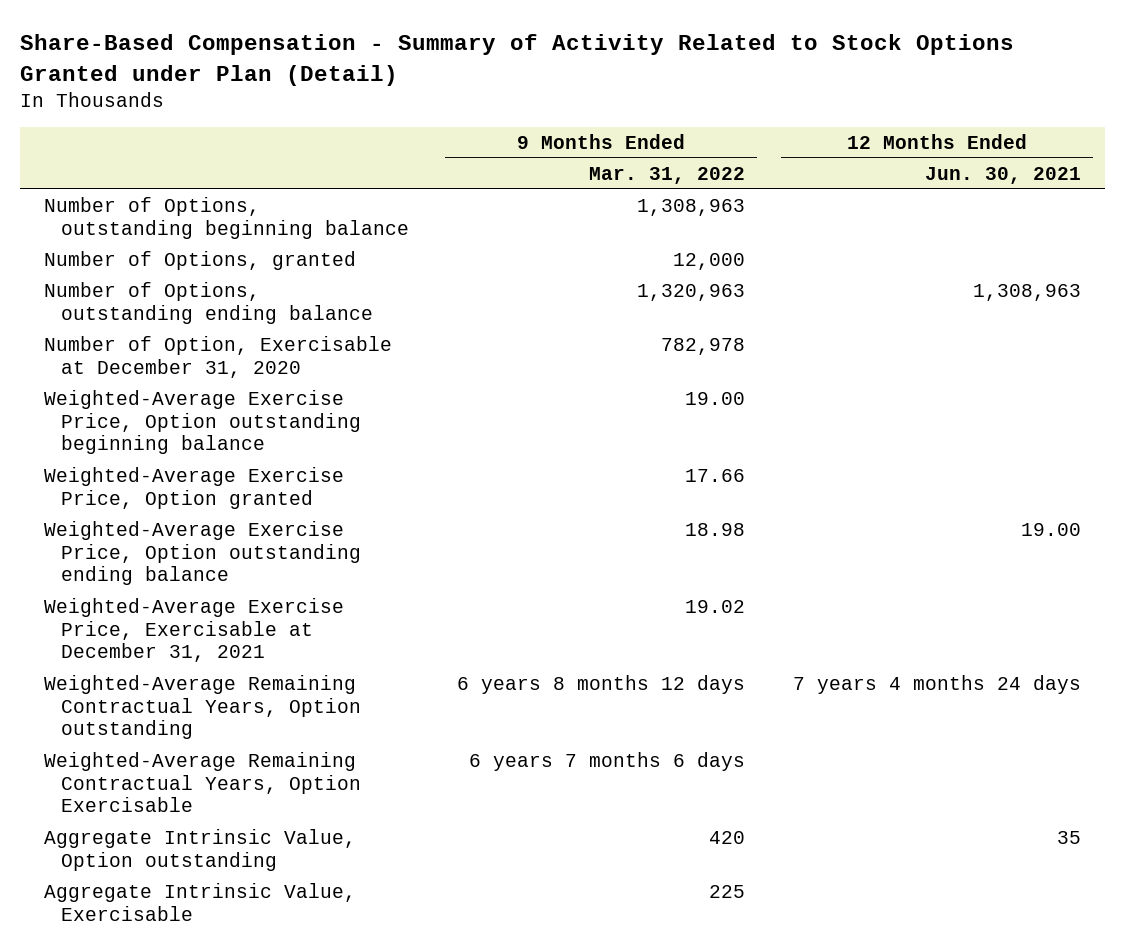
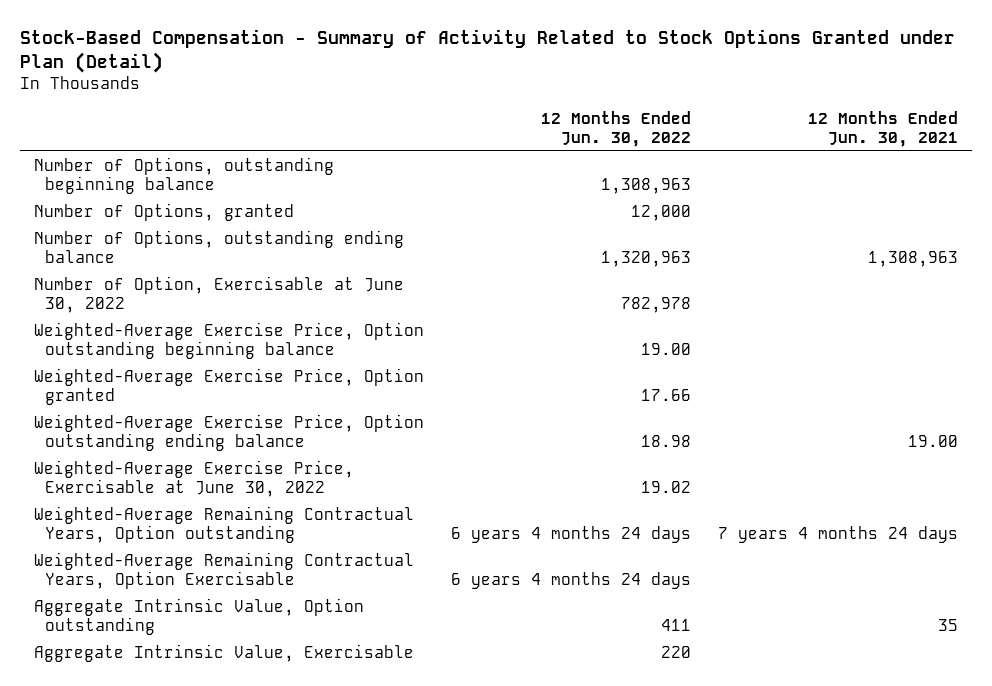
- Share-Based Compensation - Summary of Activity Related to Stock Options Granted under Plan (Detail)
+ Stock-Based Compensation - Summary of Activity Related to Stock Options Granted under Plan (Detail)
- | 9 Months Ended Mar. 31, 2022 | 12 Months Ended Jun. 30, 2021
+ | 12 Months Ended Jun. 30, 2022 | 12 Months Ended Jun. 30, 2021
- Number of Option, Exercisable at December 31, 2020 | 782,978 |
+ Number of Option, Exercisable at June 30, 2022 | 782,978 |
- Weighted-Average Exercise Price, Exercisable at December 31, 2021 | 19.02 |
+ Weighted-Average Exercise Price, Exercisable at June 30, 2022 | 19.02 |

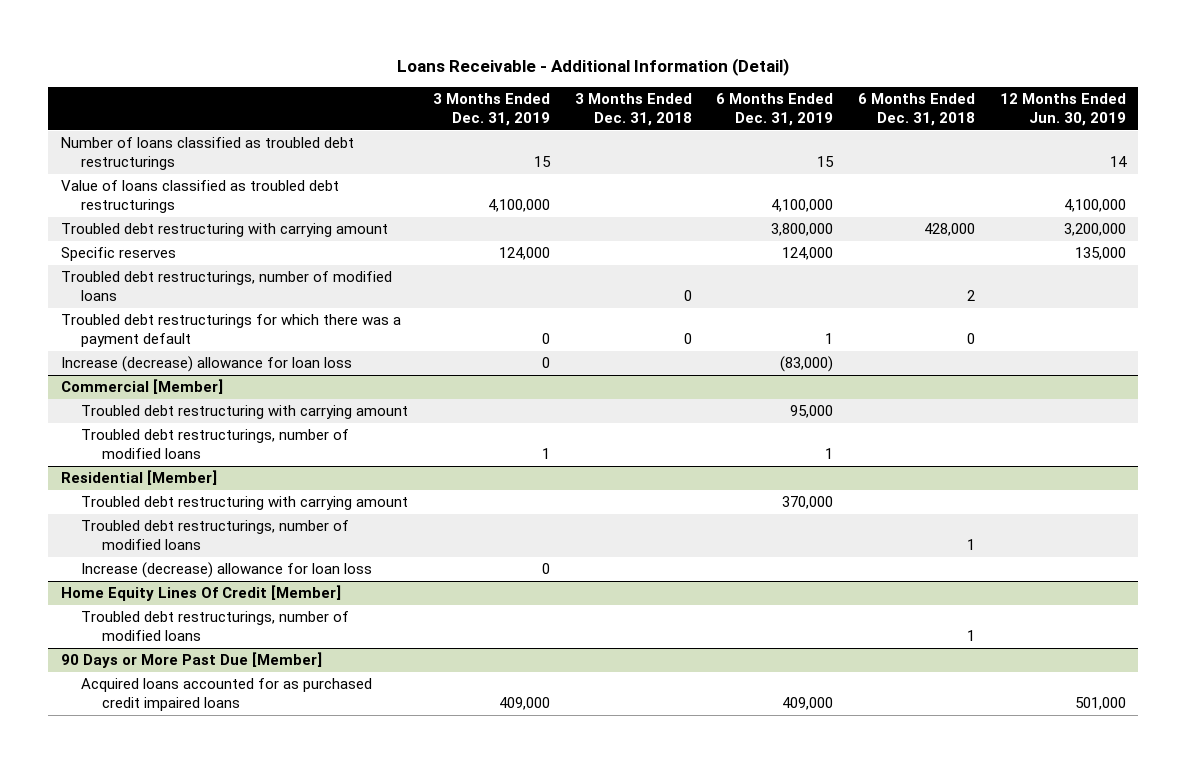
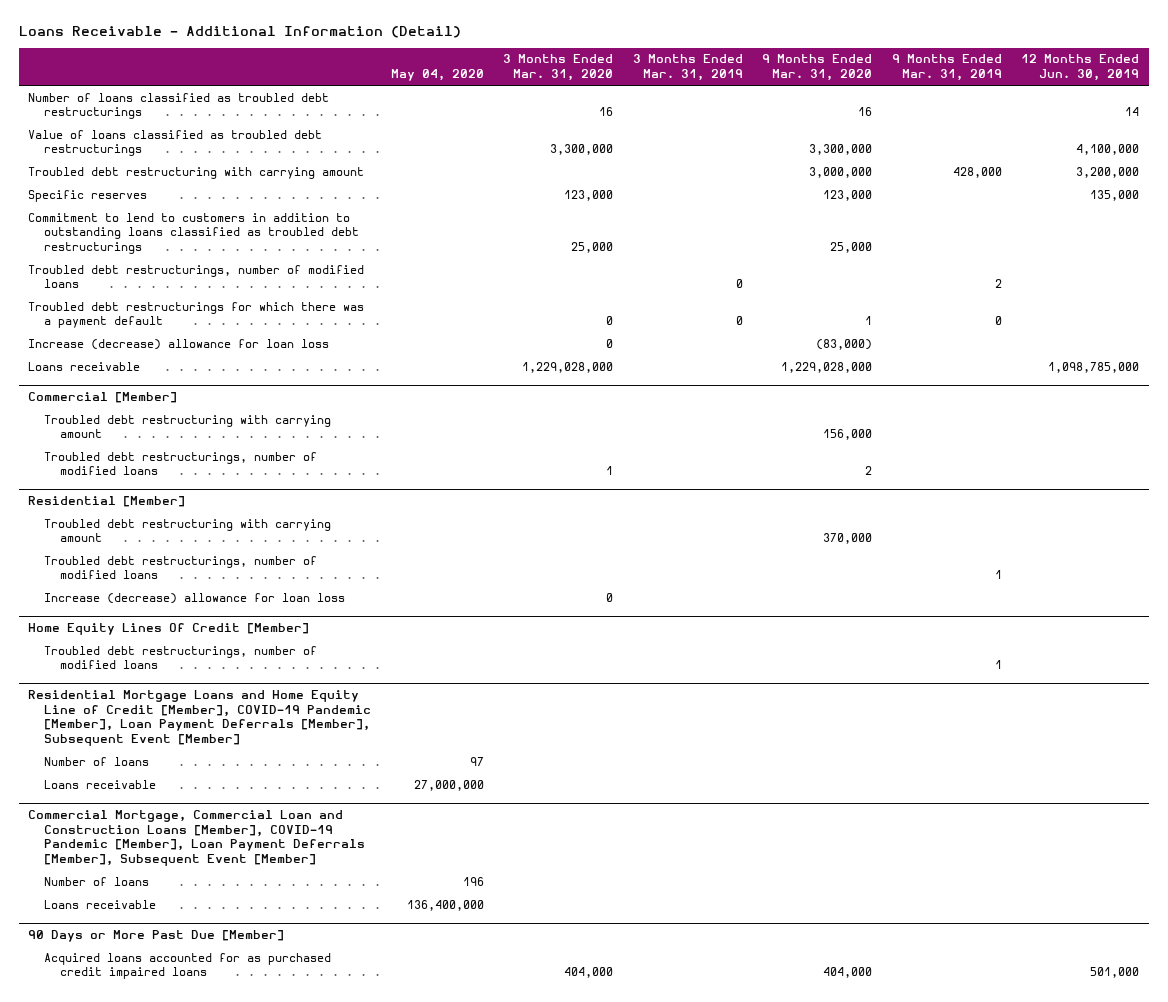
- | 3 Months Ended Dec. 31, 2019 | 3 Months Ended Dec. 31, 2018 | 6 Months Ended Dec. 31, 2019 | 6 Months Ended Dec. 31, 2018 | 12 Months Ended Jun. 30, 2019
+ | May 04, 2020 | 3 Months Ended Mar. 31, 2020 | 3 Months Ended Mar. 31, 2019 | 9 Months Ended Mar. 31, 2020 | 9 Months Ended Mar. 31, 2019 | 12 Months Ended Jun. 30, 2019
+ Commitment to lend to customers in addition to outstanding loans classified as troubled debt restructurings | | 25,000 | | 25,000 | |
+ Loans receivable | | 1,229,028,000 | | 1,229,028,000 | | 1,098,785,000
+ Residential Mortgage Loans and Home Equity Line of Credit [Member], COVID-19 Pandemic [Member], Loan Payment Deferrals [Member], Subsequent Event [Member]
+ Number of loans | 97 | | | | |
+ Loans receivable | 27,000,000 | | | | |
+ Commercial Mortgage, Commercial Loan and Construction Loans [Member], COVID-19 Pandemic [Member], Loan Payment Deferrals [Member], Subsequent Event [Member]
+ Number of loans | 196 | | | | |
+ Loans receivable | 136,400,000 | | | | |

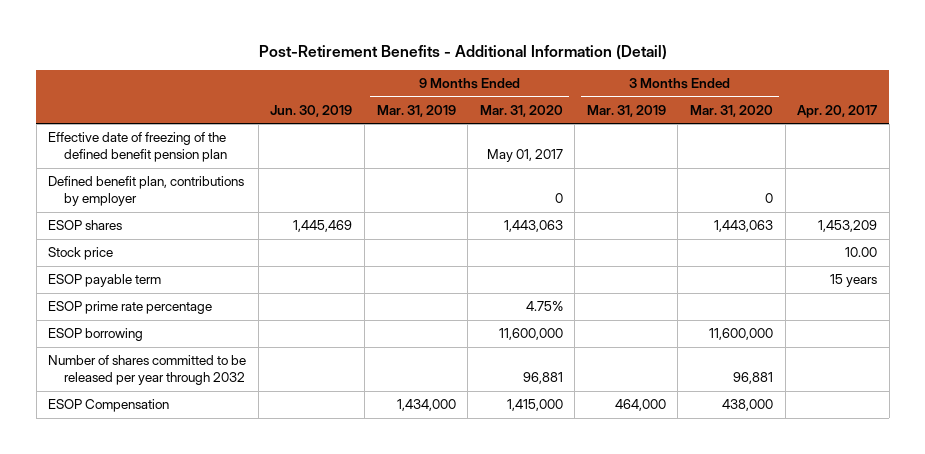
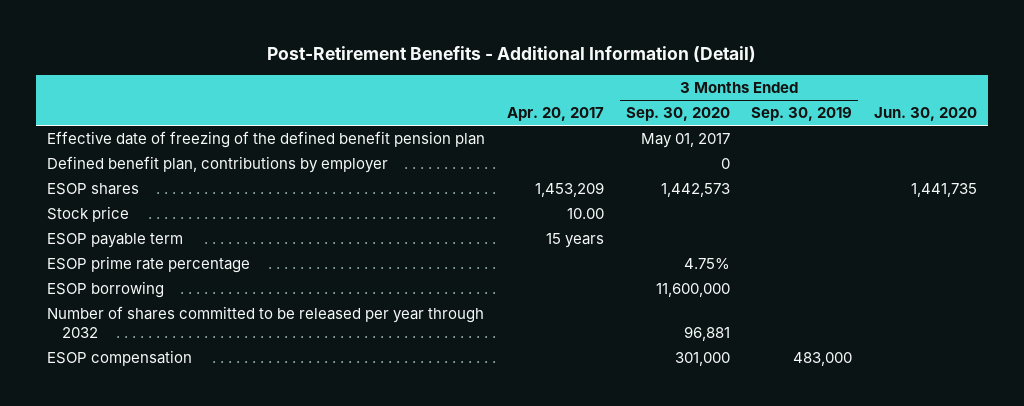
- | Jun. 30, 2019 | 9 Months Ended Mar. 31, 2019 | 9 Months Ended Mar. 31, 2020 | 3 Months Ended Mar. 31, 2019 | 3 Months Ended Mar. 31, 2020 | Apr. 20, 2017
+ | Apr. 20, 2017 | 3 Months Ended Sep. 30, 2020 | 3 Months Ended Sep. 30, 2019 | Jun. 30, 2020
- ESOP Compensation | | 1,434,000 | 1,415,000 | 464,000 | 438,000 |
+ ESOP compensation | | 301,000 | 483,000 |

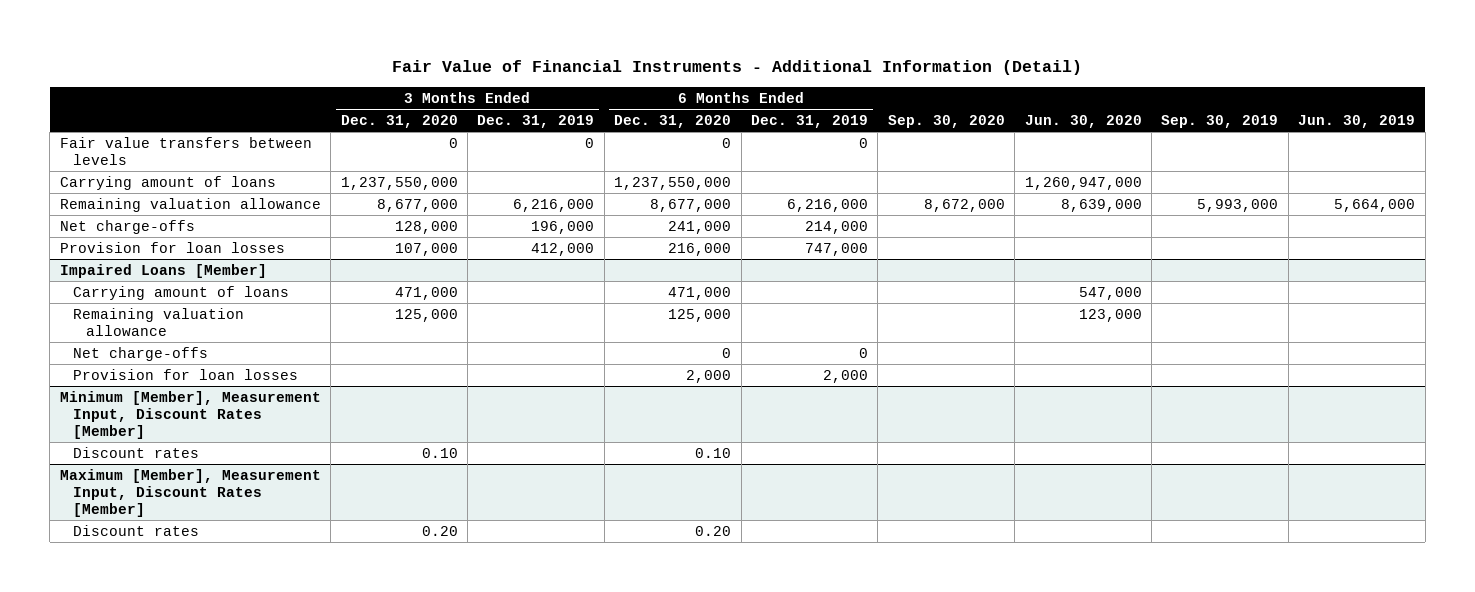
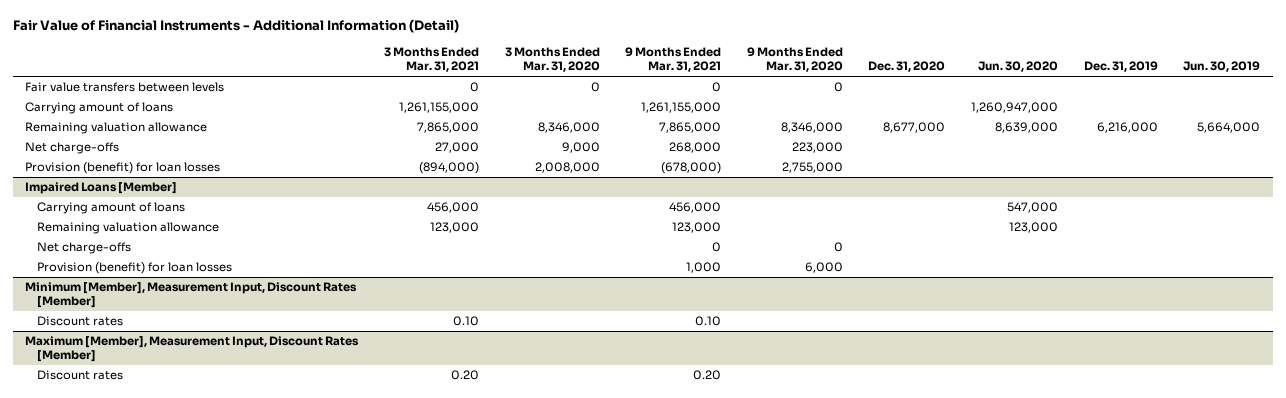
- | 3 Months Ended Dec. 31, 2020 | 3 Months Ended Dec. 31, 2019 | 6 Months Ended Dec. 31, 2020 | 6 Months Ended Dec. 31, 2019 | Sep. 30, 2020 | Jun. 30, 2020 | Sep. 30, 2019 | Jun. 30, 2019
+ | 3 Months Ended Mar. 31, 2021 | 3 Months Ended Mar. 31, 2020 | 9 Months Ended Mar. 31, 2021 | 9 Months Ended Mar. 31, 2020 | Dec. 31, 2020 | Jun. 30, 2020 | Dec. 31, 2019 | Jun. 30, 2019
- Provision for loan losses | 107,000 | 412,000 | 216,000 | 747,000 | | | |
+ Provision (benefit) for loan losses | (894,000) | 2,008,000 | (678,000) | 2,755,000 | | | |
@ Impaired Loans [Member]
- Provision for loan losses | | | 2,000 | 2,000 | | | |
+ Provision (benefit) for loan losses | | | 1,000 | 6,000 | | | |

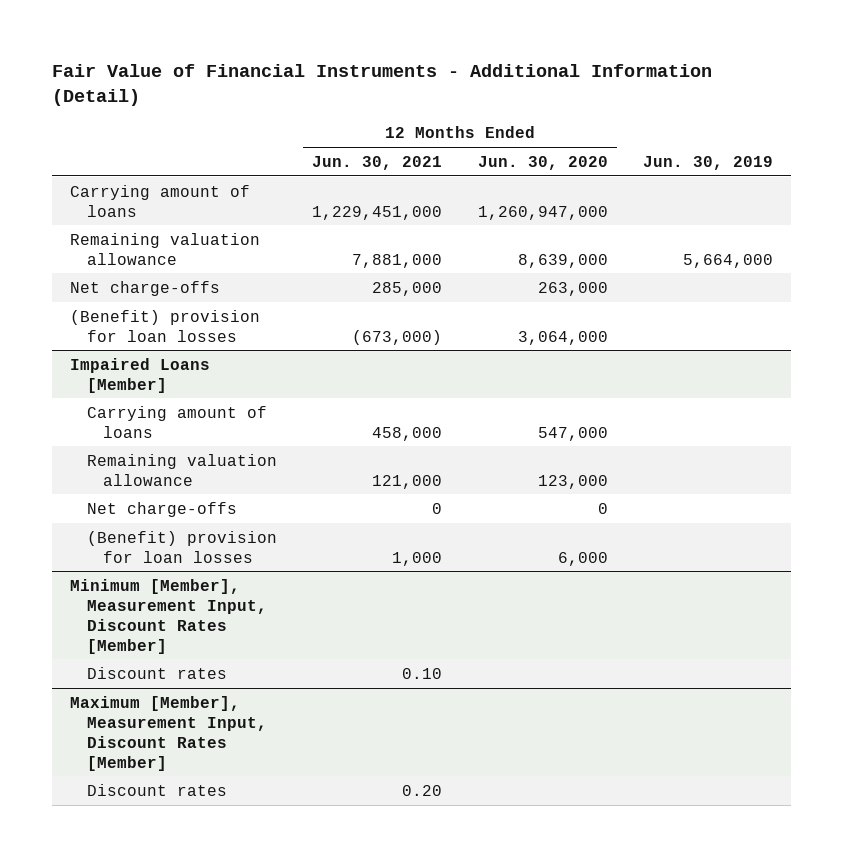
- | 3 Months Ended Mar. 31, 2021 | 3 Months Ended Mar. 31, 2020 | 9 Months Ended Mar. 31, 2021 | 9 Months Ended Mar. 31, 2020 | Dec. 31, 2020 | Jun. 30, 2020 | Dec. 31, 2019 | Jun. 30, 2019
+ | 12 Months Ended Jun. 30, 2021 | 12 Months Ended Jun. 30, 2020 | Jun. 30, 2019
- Fair value transfers between levels | 0 | 0 | 0 | 0 | | | |
- Provision (benefit) for loan losses | (894,000) | 2,008,000 | (678,000) | 2,755,000 | | | |
+ (Benefit) provision for loan losses | (673,000) | 3,064,000 |
@ Impaired Loans [Member]
- Provision (benefit) for loan losses | | | 1,000 | 6,000 | | | |
+ (Benefit) provision for loan losses | 1,000 | 6,000 |

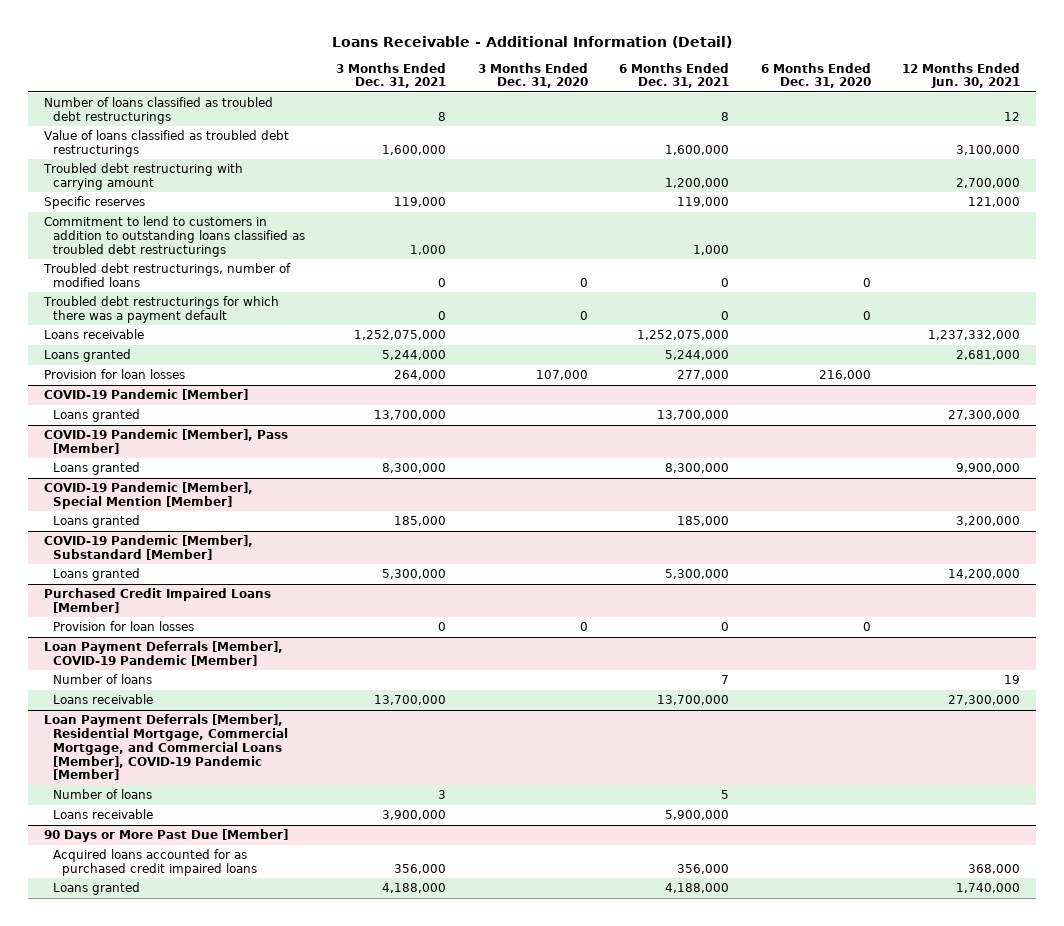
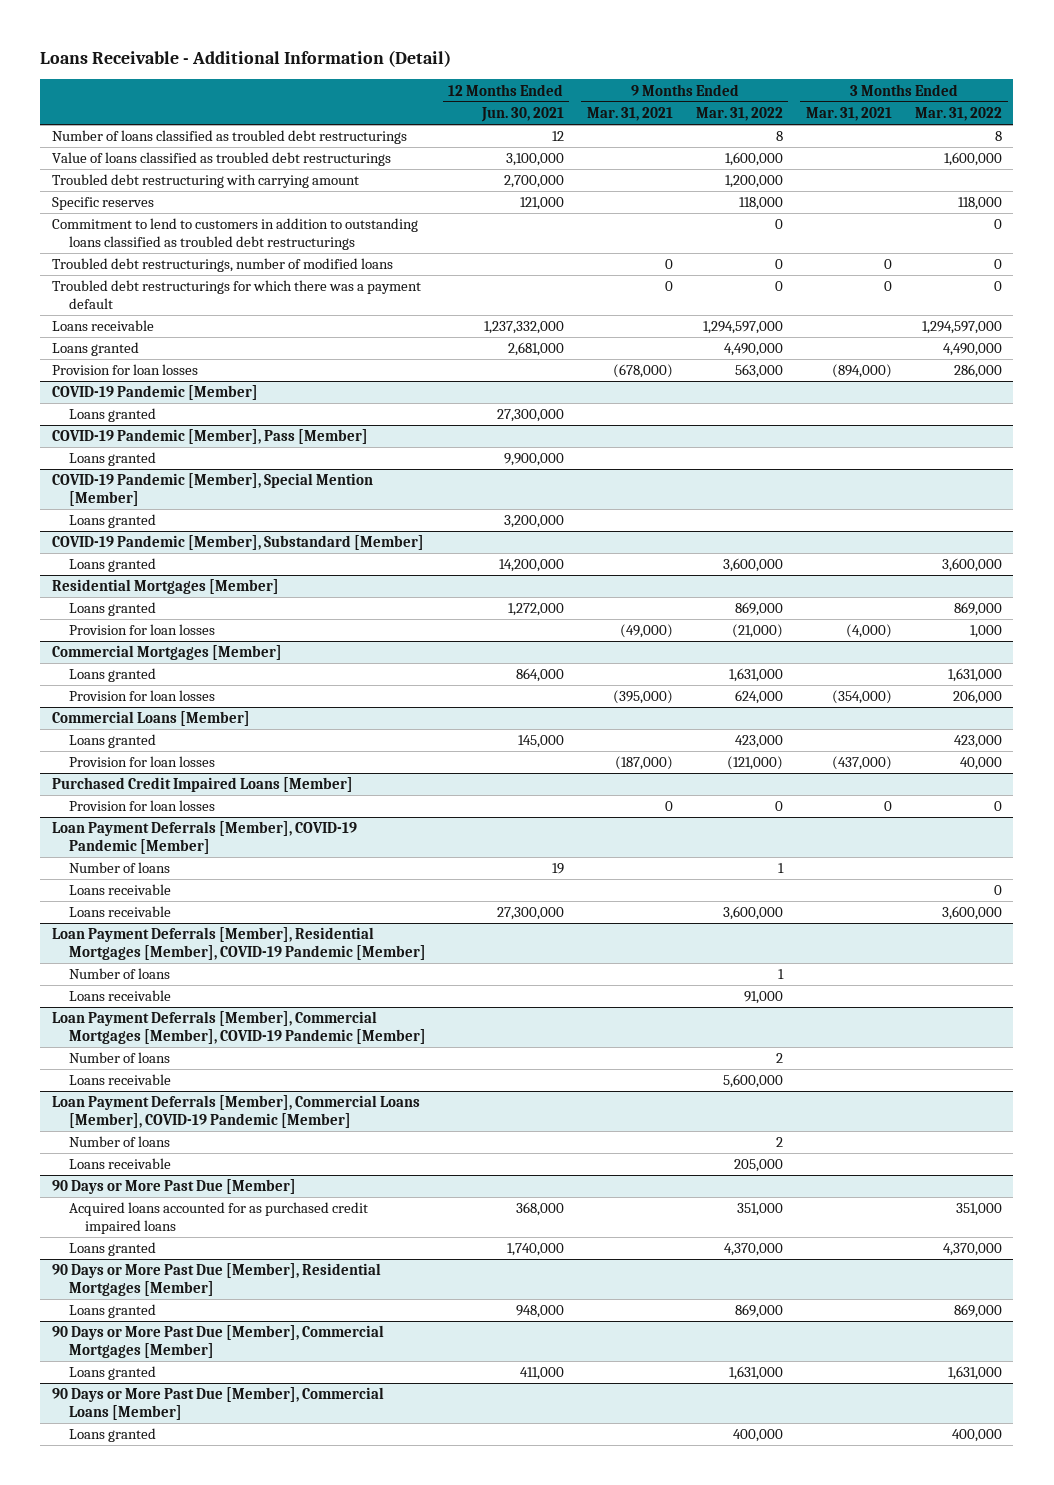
- | 3 Months Ended Dec. 31, 2021 | 3 Months Ended Dec. 31, 2020 | 6 Months Ended Dec. 31, 2021 | 6 Months Ended Dec. 31, 2020 | 12 Months Ended Jun. 30, 2021
+ | 12 Months Ended Jun. 30, 2021 | 9 Months Ended Mar. 31, 2021 | 9 Months Ended Mar. 31, 2022 | 3 Months Ended Mar. 31, 2021 | 3 Months Ended Mar. 31, 2022
+ Residential Mortgages [Member]
+ Loans granted | 1,272,000 | | 869,000 | | 869,000
+ Provision for loan losses | | (49,000) | (21,000) | (4,000) | 1,000
+ Commercial Mortgages [Member]
+ Loans granted | 864,000 | | 1,631,000 | | 1,631,000
+ Provision for loan losses | | (395,000) | 624,000 | (354,000) | 206,000
+ Commercial Loans [Member]
+ Loans granted | 145,000 | | 423,000 | | 423,000
+ Provision for loan losses | | (187,000) | (121,000) | (437,000) | 40,000
@ Loan Payment Deferrals [Member], COVID-19 Pandemic [Member]
+ Loans receivable | | | | | 0
- Loan Payment Deferrals [Member], Residential Mortgage, Commercial Mortgage, and Commercial Loans [Member], COVID-19 Pandemic [Member]
+ Loan Payment Deferrals [Member], Residential Mortgages [Member], COVID-19 Pandemic [Member]
+ Number of loans | | | 1 | |
+ Loans receivable | | | 91,000 | |
+ Loan Payment Deferrals [Member], Commercial Mortgages [Member], COVID-19 Pandemic [Member]
+ Number of loans | | | 2 | |
+ Loans receivable | | | 5,600,000 | |
+ Loan Payment Deferrals [Member], Commercial Loans [Member], COVID-19 Pandemic [Member]
+ 90 Days or More Past Due [Member], Residential Mortgages [Member]
+ Loans granted | 948,000 | | 869,000 | | 869,000
+ 90 Days or More Past Due [Member], Commercial Mortgages [Member]
+ Loans granted | 411,000 | | 1,631,000 | | 1,631,000
+ 90 Days or More Past Due [Member], Commercial Loans [Member]
+ Loans granted | | | 400,000 | | 400,000

